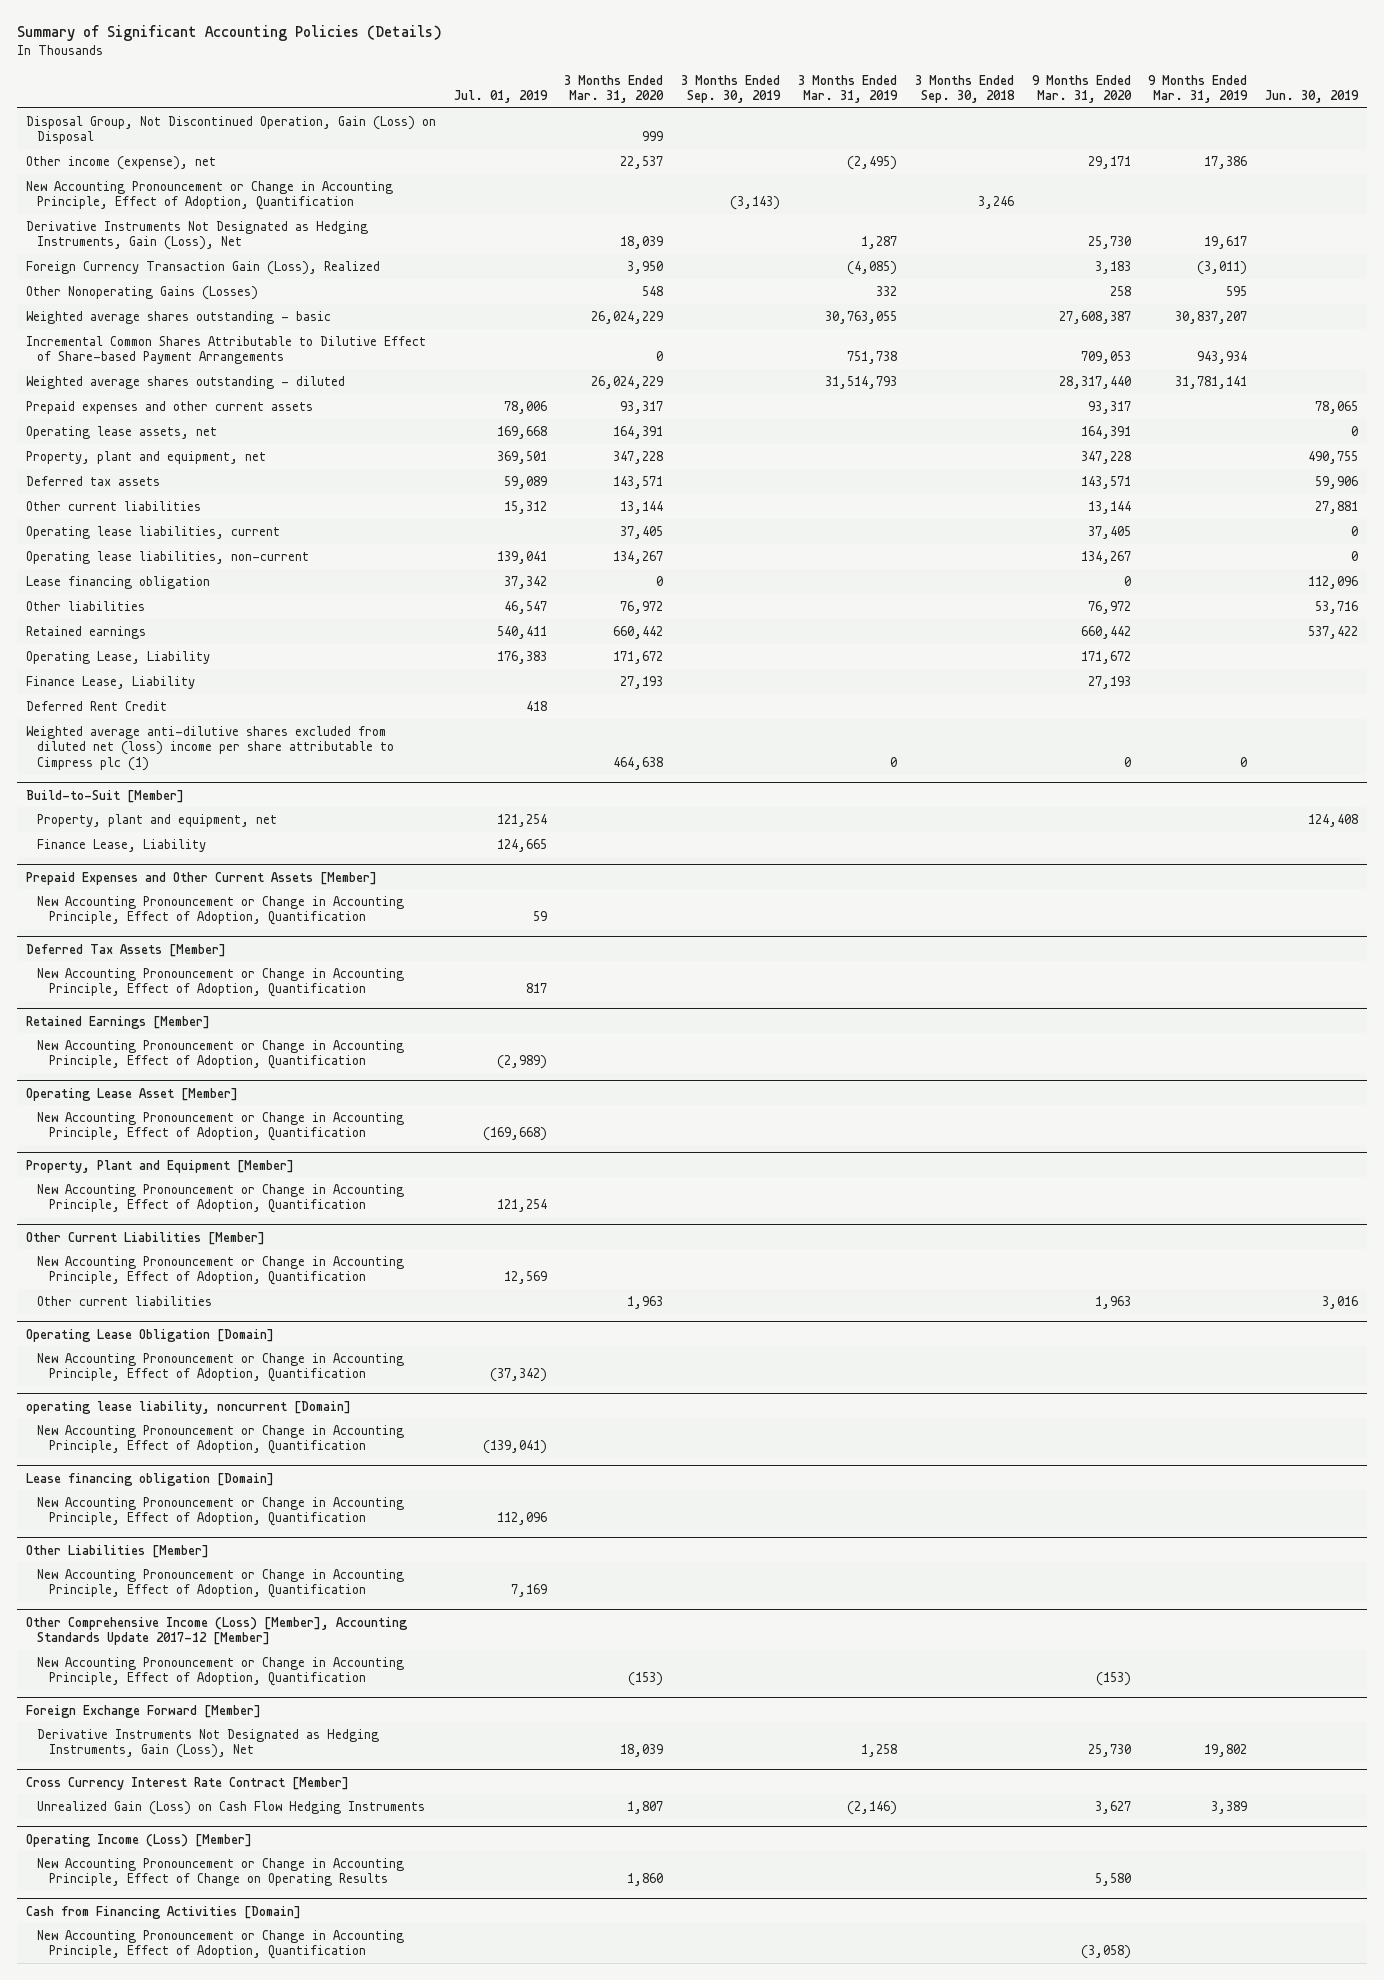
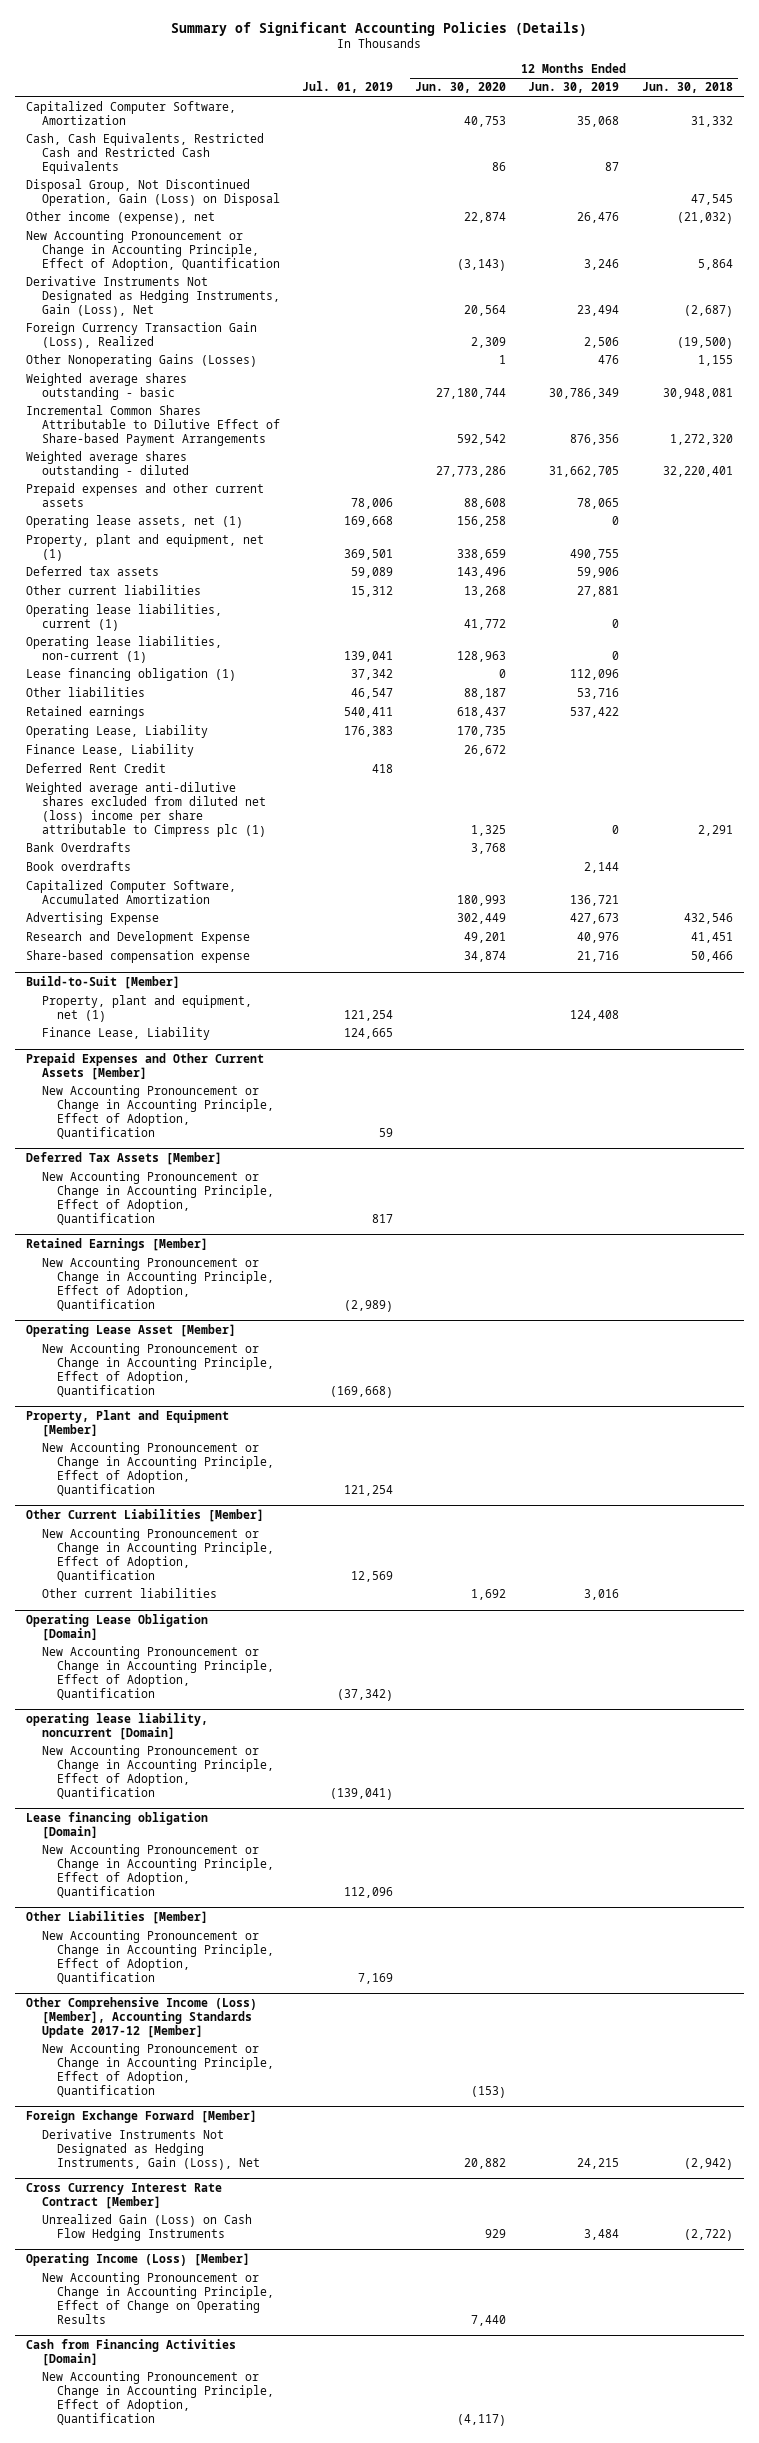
- | Jul. 01, 2019 | 3 Months Ended Mar. 31, 2020 | 3 Months Ended Sep. 30, 2019 | 3 Months Ended Mar. 31, 2019 | 3 Months Ended Sep. 30, 2018 | 9 Months Ended Mar. 31, 2020 | 9 Months Ended Mar. 31, 2019 | Jun. 30, 2019
+ | Jul. 01, 2019 | 12 Months Ended Jun. 30, 2020 | 12 Months Ended Jun. 30, 2019 | 12 Months Ended Jun. 30, 2018
+ Capitalized Computer Software, Amortization | | 40,753 | 35,068 | 31,332
+ Cash, Cash Equivalents, Restricted Cash and Restricted Cash Equivalents | | 86 | 87 |
- Operating lease assets, net | 169,668 | 164,391 | | | | 164,391 | | 0
- Property, plant and equipment, net | 369,501 | 347,228 | | | | 347,228 | | 490,755
+ Operating lease assets, net (1) | 169,668 | 156,258 | 0 |
+ Property, plant and equipment, net (1) | 369,501 | 338,659 | 490,755 |
- Operating lease liabilities, current | | 37,405 | | | | 37,405 | | 0
- Operating lease liabilities, non-current | 139,041 | 134,267 | | | | 134,267 | | 0
- Lease financing obligation | 37,342 | 0 | | | | 0 | | 112,096
+ Operating lease liabilities, current (1) | | 41,772 | 0 |
+ Operating lease liabilities, non-current (1) | 139,041 | 128,963 | 0 |
+ Lease financing obligation (1) | 37,342 | 0 | 112,096 |
+ Bank Overdrafts | | 3,768 | |
+ Book overdrafts | | | 2,144 |
+ Capitalized Computer Software, Accumulated Amortization | | 180,993 | 136,721 |
+ Advertising Expense | | 302,449 | 427,673 | 432,546
+ Research and Development Expense | | 49,201 | 40,976 | 41,451
+ Share-based compensation expense | | 34,874 | 21,716 | 50,466
@ Build-to-Suit [Member]
- Property, plant and equipment, net | 121,254 | | | | | | | 124,408
+ Property, plant and equipment, net (1) | 121,254 | | 124,408 |

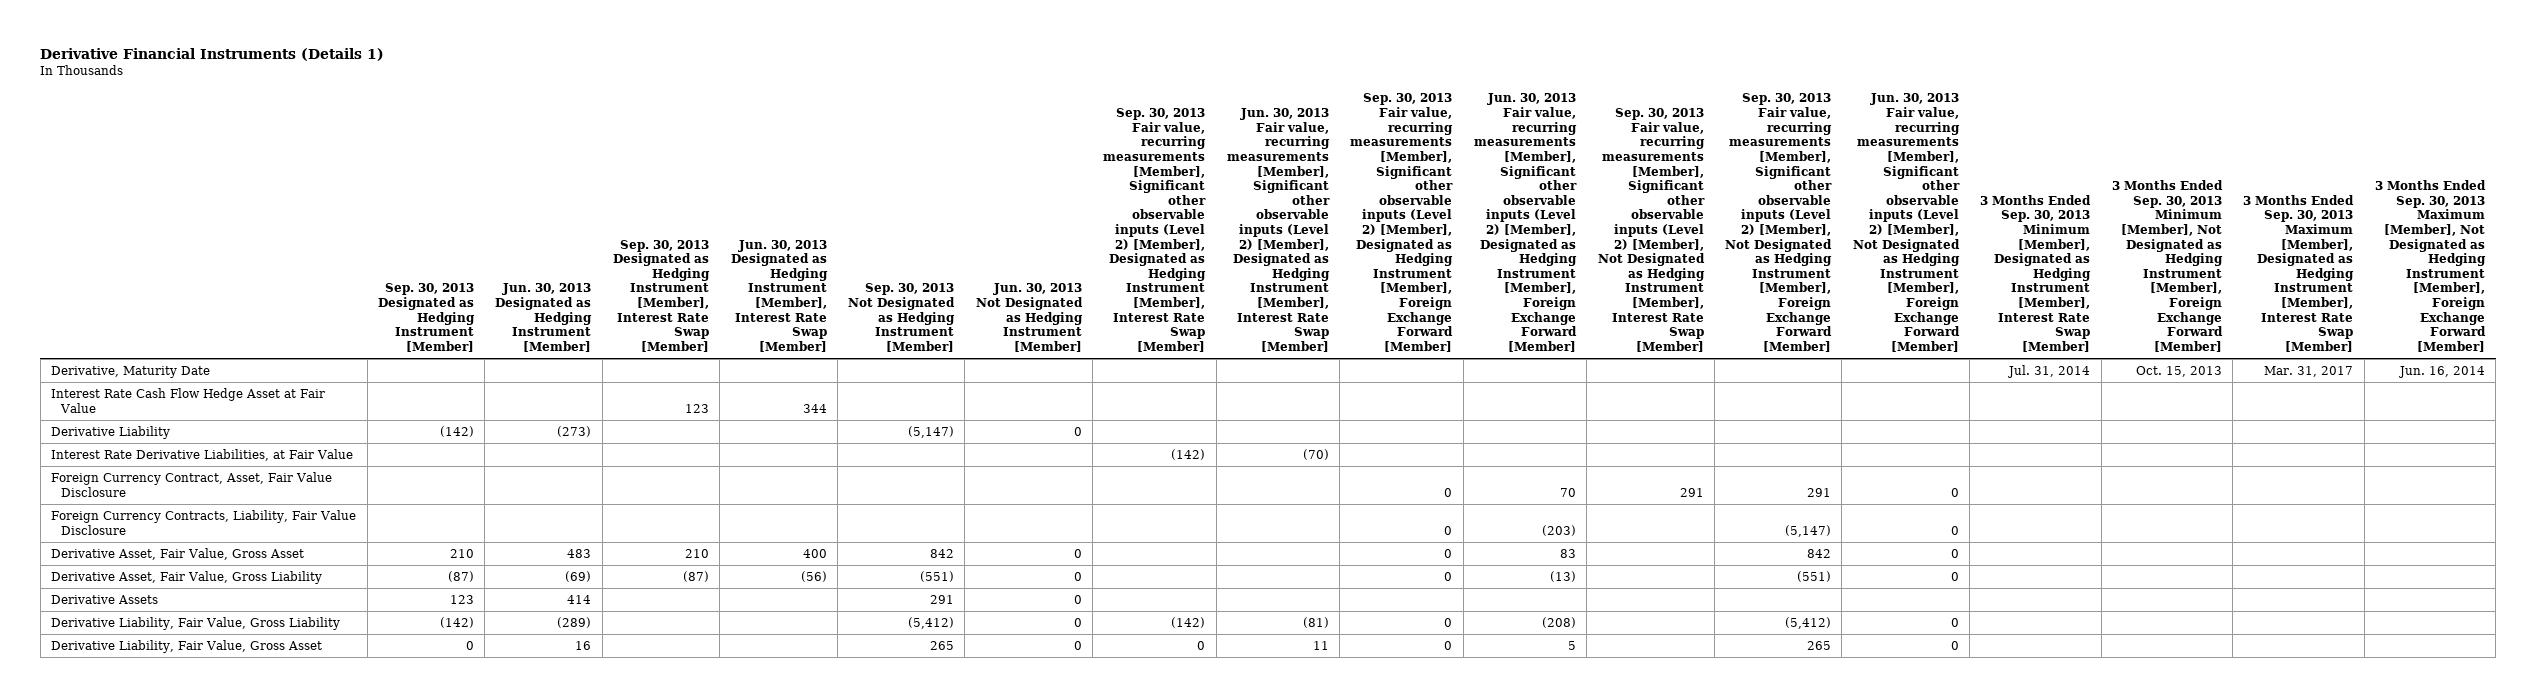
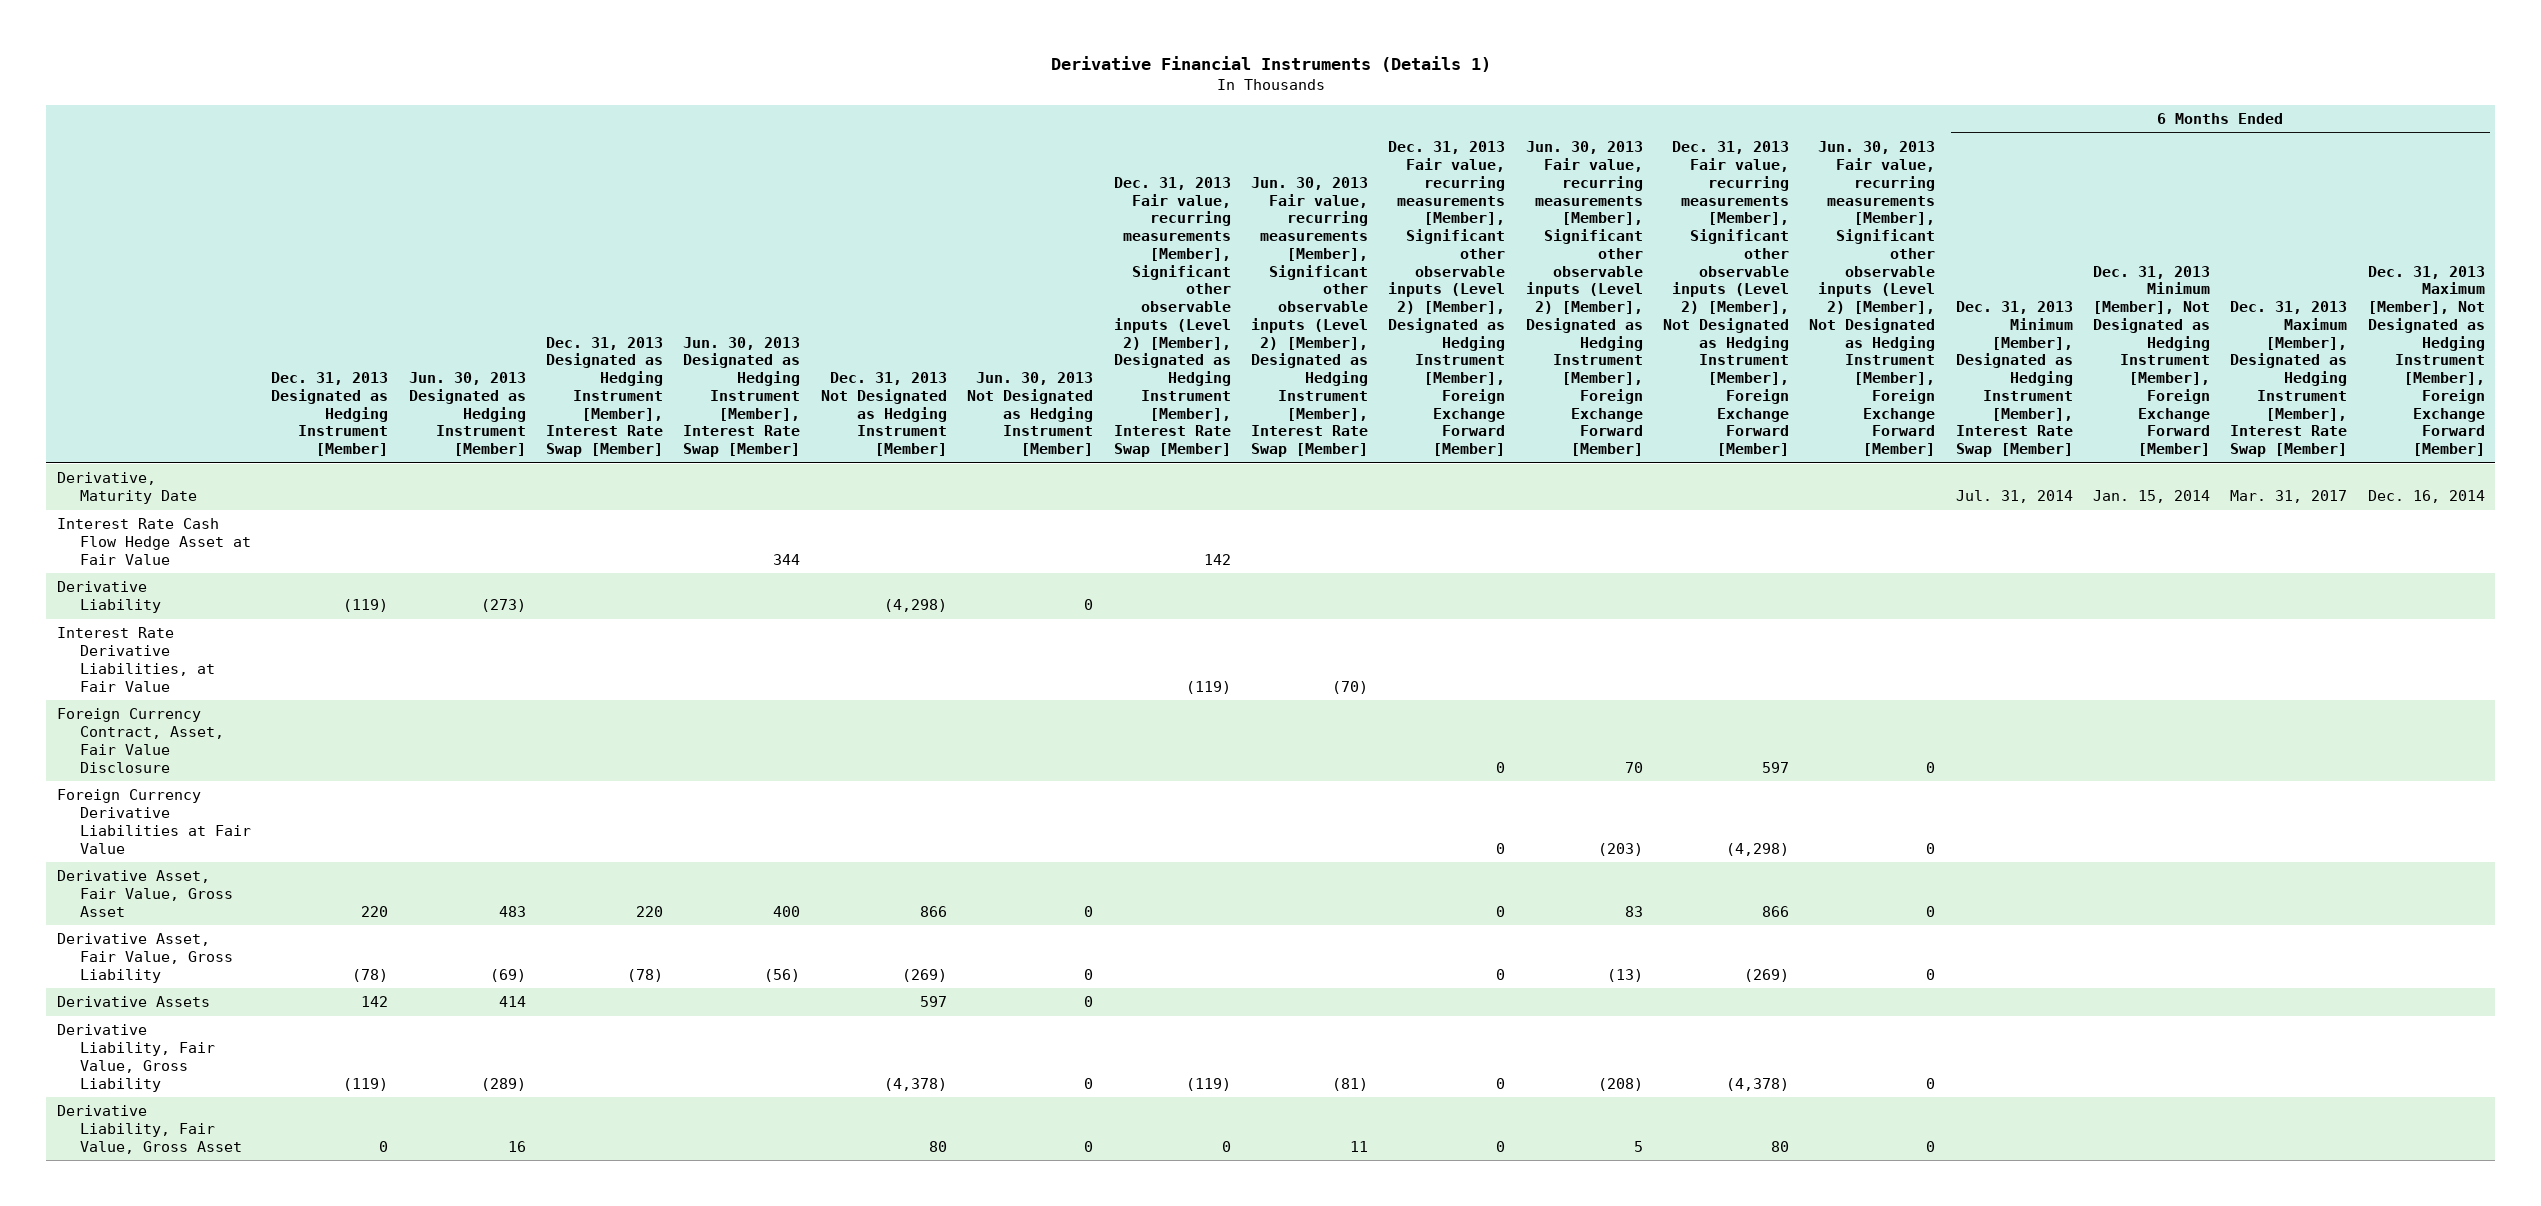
- | Sep. 30, 2013 Designated as Hedging Instrument [Member] | Jun. 30, 2013 Designated as Hedging Instrument [Member] | Sep. 30, 2013 Designated as Hedging Instrument [Member], Interest Rate Swap [Member] | Jun. 30, 2013 Designated as Hedging Instrument [Member], Interest Rate Swap [Member] | Sep. 30, 2013 Not Designated as Hedging Instrument [Member] | Jun. 30, 2013 Not Designated as Hedging Instrument [Member] | Sep. 30, 2013 Fair value, recurring measurements [Member], Significant other observable inputs (Level 2) [Member], Designated as Hedging Instrument [Member], Interest Rate Swap [Member] | Jun. 30, 2013 Fair value, recurring measurements [Member], Significant other observable inputs (Level 2) [Member], Designated as Hedging Instrument [Member], Interest Rate Swap [Member] | Sep. 30, 2013 Fair value, recurring measurements [Member], Significant other observable inputs (Level 2) [Member], Designated as Hedging Instrument [Member], Foreign Exchange Forward [Member] | Jun. 30, 2013 Fair value, recurring measurements [Member], Significant other observable inputs (Level 2) [Member], Designated as Hedging Instrument [Member], Foreign Exchange Forward [Member] | Sep. 30, 2013 Fair value, recurring measurements [Member], Significant other observable inputs (Level 2) [Member], Not Designated as Hedging Instrument [Member], Interest Rate Swap [Member] | Sep. 30, 2013 Fair value, recurring measurements [Member], Significant other observable inputs (Level 2) [Member], Not Designated as Hedging Instrument [Member], Foreign Exchange Forward [Member] | Jun. 30, 2013 Fair value, recurring measurements [Member], Significant other observable inputs (Level 2) [Member], Not Designated as Hedging Instrument [Member], Foreign Exchange Forward [Member] | 3 Months Ended Sep. 30, 2013 Minimum [Member], Designated as Hedging Instrument [Member], Interest Rate Swap [Member] | 3 Months Ended Sep. 30, 2013 Minimum [Member], Not Designated as Hedging Instrument [Member], Foreign Exchange Forward [Member] | 3 Months Ended Sep. 30, 2013 Maximum [Member], Designated as Hedging Instrument [Member], Interest Rate Swap [Member] | 3 Months Ended Sep. 30, 2013 Maximum [Member], Not Designated as Hedging Instrument [Member], Foreign Exchange Forward [Member]
+ | Dec. 31, 2013 Designated as Hedging Instrument [Member] | Jun. 30, 2013 Designated as Hedging Instrument [Member] | Dec. 31, 2013 Designated as Hedging Instrument [Member], Interest Rate Swap [Member] | Jun. 30, 2013 Designated as Hedging Instrument [Member], Interest Rate Swap [Member] | Dec. 31, 2013 Not Designated as Hedging Instrument [Member] | Jun. 30, 2013 Not Designated as Hedging Instrument [Member] | Dec. 31, 2013 Fair value, recurring measurements [Member], Significant other observable inputs (Level 2) [Member], Designated as Hedging Instrument [Member], Interest Rate Swap [Member] | Jun. 30, 2013 Fair value, recurring measurements [Member], Significant other observable inputs (Level 2) [Member], Designated as Hedging Instrument [Member], Interest Rate Swap [Member] | Dec. 31, 2013 Fair value, recurring measurements [Member], Significant other observable inputs (Level 2) [Member], Designated as Hedging Instrument [Member], Foreign Exchange Forward [Member] | Jun. 30, 2013 Fair value, recurring measurements [Member], Significant other observable inputs (Level 2) [Member], Designated as Hedging Instrument [Member], Foreign Exchange Forward [Member] | Dec. 31, 2013 Fair value, recurring measurements [Member], Significant other observable inputs (Level 2) [Member], Not Designated as Hedging Instrument [Member], Foreign Exchange Forward [Member] | Jun. 30, 2013 Fair value, recurring measurements [Member], Significant other observable inputs (Level 2) [Member], Not Designated as Hedging Instrument [Member], Foreign Exchange Forward [Member] | 6 Months Ended Dec. 31, 2013 Minimum [Member], Designated as Hedging Instrument [Member], Interest Rate Swap [Member] | 6 Months Ended Dec. 31, 2013 Minimum [Member], Not Designated as Hedging Instrument [Member], Foreign Exchange Forward [Member] | 6 Months Ended Dec. 31, 2013 Maximum [Member], Designated as Hedging Instrument [Member], Interest Rate Swap [Member] | 6 Months Ended Dec. 31, 2013 Maximum [Member], Not Designated as Hedging Instrument [Member], Foreign Exchange Forward [Member]
- Foreign Currency Contracts, Liability, Fair Value Disclosure | | | | | | | | | 0 | (203) | | (5,147) | 0 | | | |
+ Foreign Currency Derivative Liabilities at Fair Value | | | | | | | | | 0 | (203) | (4,298) | 0 | | | |

